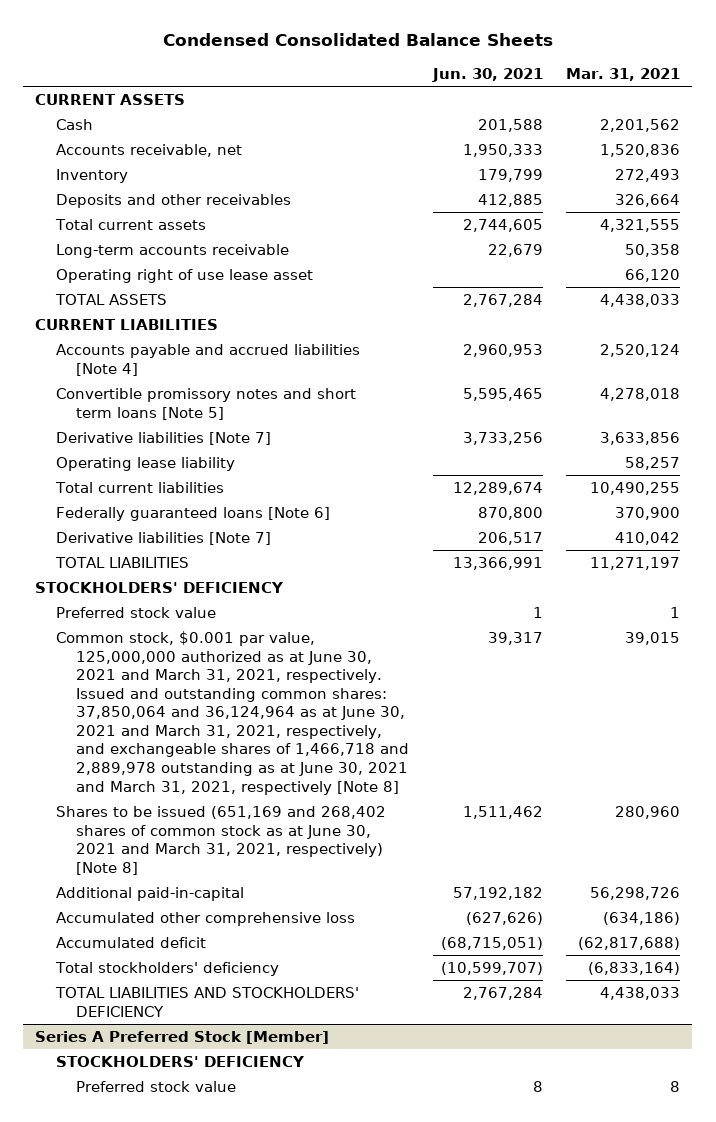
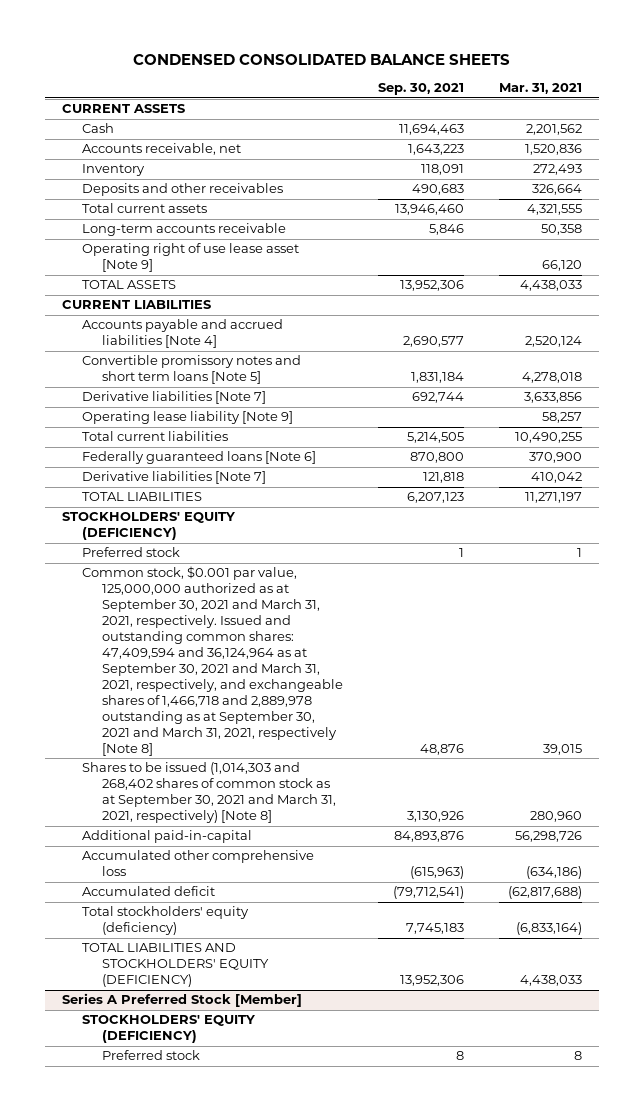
- Condensed Consolidated Balance Sheets
+ CONDENSED CONSOLIDATED BALANCE SHEETS
- | Jun. 30, 2021 | Mar. 31, 2021
+ | Sep. 30, 2021 | Mar. 31, 2021
- Operating right of use lease asset | | 66,120
+ Operating right of use lease asset [Note 9] | | 66,120
- Operating lease liability | | 58,257
+ Operating lease liability [Note 9] | | 58,257
- STOCKHOLDERS' DEFICIENCY
- Preferred stock value | 1 | 1
- Common stock, $0.001 par value, 125,000,000 authorized as at June 30, 2021 and March 31, 2021, respectively. Issued and outstanding common shares: 37,850,064 and 36,124,964 as at June 30, 2021 and March 31, 2021, respectively, and exchangeable shares of 1,466,718 and 2,889,978 outstanding as at June 30, 2021 and March 31, 2021, respectively [Note 8] | 39,317 | 39,015
- Shares to be issued (651,169 and 268,402 shares of common stock as at June 30, 2021 and March 31, 2021, respectively) [Note 8] | 1,511,462 | 280,960
+ STOCKHOLDERS' EQUITY (DEFICIENCY)
+ Preferred stock | 1 | 1
+ Common stock, $0.001 par value, 125,000,000 authorized as at September 30, 2021 and March 31, 2021, respectively. Issued and outstanding common shares: 47,409,594 and 36,124,964 as at September 30, 2021 and March 31, 2021, respectively, and exchangeable shares of 1,466,718 and 2,889,978 outstanding as at September 30, 2021 and March 31, 2021, respectively [Note 8] | 48,876 | 39,015
+ Shares to be issued (1,014,303 and 268,402 shares of common stock as at September 30, 2021 and March 31, 2021, respectively) [Note 8] | 3,130,926 | 280,960
- Total stockholders' deficiency | (10,599,707) | (6,833,164)
- TOTAL LIABILITIES AND STOCKHOLDERS' DEFICIENCY | 2,767,284 | 4,438,033
+ Total stockholders' equity (deficiency) | 7,745,183 | (6,833,164)
+ TOTAL LIABILITIES AND STOCKHOLDERS' EQUITY (DEFICIENCY) | 13,952,306 | 4,438,033
@ Series A Preferred Stock [Member]
- STOCKHOLDERS' DEFICIENCY
- Preferred stock value | 8 | 8
+ STOCKHOLDERS' EQUITY (DEFICIENCY)
+ Preferred stock | 8 | 8

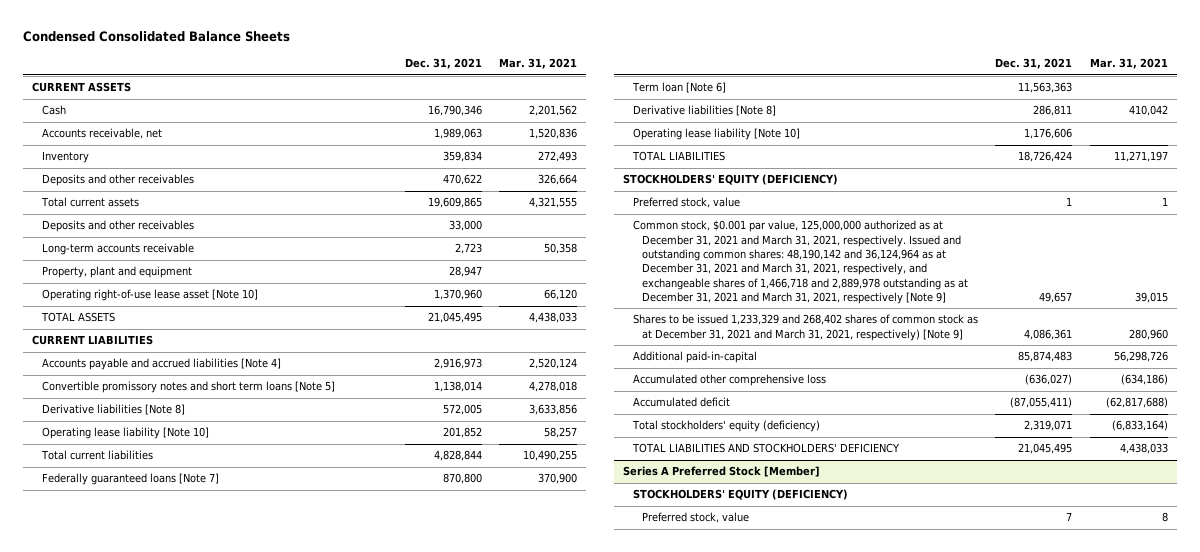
- CONDENSED CONSOLIDATED BALANCE SHEETS
+ Condensed Consolidated Balance Sheets
- | Sep. 30, 2021 | Mar. 31, 2021
+ | Dec. 31, 2021 | Mar. 31, 2021
+ Deposits and other receivables | 33,000 |
- Operating right of use lease asset [Note 9] | | 66,120
+ Property, plant and equipment | 28,947 |
+ Operating right-of-use lease asset [Note 10] | 1,370,960 | 66,120
- Derivative liabilities [Note 7] | 692,744 | 3,633,856
- Operating lease liability [Note 9] | | 58,257
+ Derivative liabilities [Note 8] | 572,005 | 3,633,856
+ Operating lease liability [Note 10] | 201,852 | 58,257
- Federally guaranteed loans [Note 6] | 870,800 | 370,900
- Derivative liabilities [Note 7] | 121,818 | 410,042
+ Federally guaranteed loans [Note 7] | 870,800 | 370,900
+ Term loan [Note 6] | 11,563,363 |
+ Derivative liabilities [Note 8] | 286,811 | 410,042
+ Operating lease liability [Note 10] | 1,176,606 |
- Preferred stock | 1 | 1
- Common stock, $0.001 par value, 125,000,000 authorized as at September 30, 2021 and March 31, 2021, respectively. Issued and outstanding common shares: 47,409,594 and 36,124,964 as at September 30, 2021 and March 31, 2021, respectively, and exchangeable shares of 1,466,718 and 2,889,978 outstanding as at September 30, 2021 and March 31, 2021, respectively [Note 8] | 48,876 | 39,015
- Shares to be issued (1,014,303 and 268,402 shares of common stock as at September 30, 2021 and March 31, 2021, respectively) [Note 8] | 3,130,926 | 280,960
+ Preferred stock, value | 1 | 1
+ Common stock, $0.001 par value, 125,000,000 authorized as at December 31, 2021 and March 31, 2021, respectively. Issued and outstanding common shares: 48,190,142 and 36,124,964 as at December 31, 2021 and March 31, 2021, respectively, and exchangeable shares of 1,466,718 and 2,889,978 outstanding as at December 31, 2021 and March 31, 2021, respectively [Note 9] | 49,657 | 39,015
+ Shares to be issued 1,233,329 and 268,402 shares of common stock as at December 31, 2021 and March 31, 2021, respectively) [Note 9] | 4,086,361 | 280,960
- TOTAL LIABILITIES AND STOCKHOLDERS' EQUITY (DEFICIENCY) | 13,952,306 | 4,438,033
+ TOTAL LIABILITIES AND STOCKHOLDERS' DEFICIENCY | 21,045,495 | 4,438,033
@ Series A Preferred Stock [Member]
- Preferred stock | 8 | 8
+ Preferred stock, value | 7 | 8

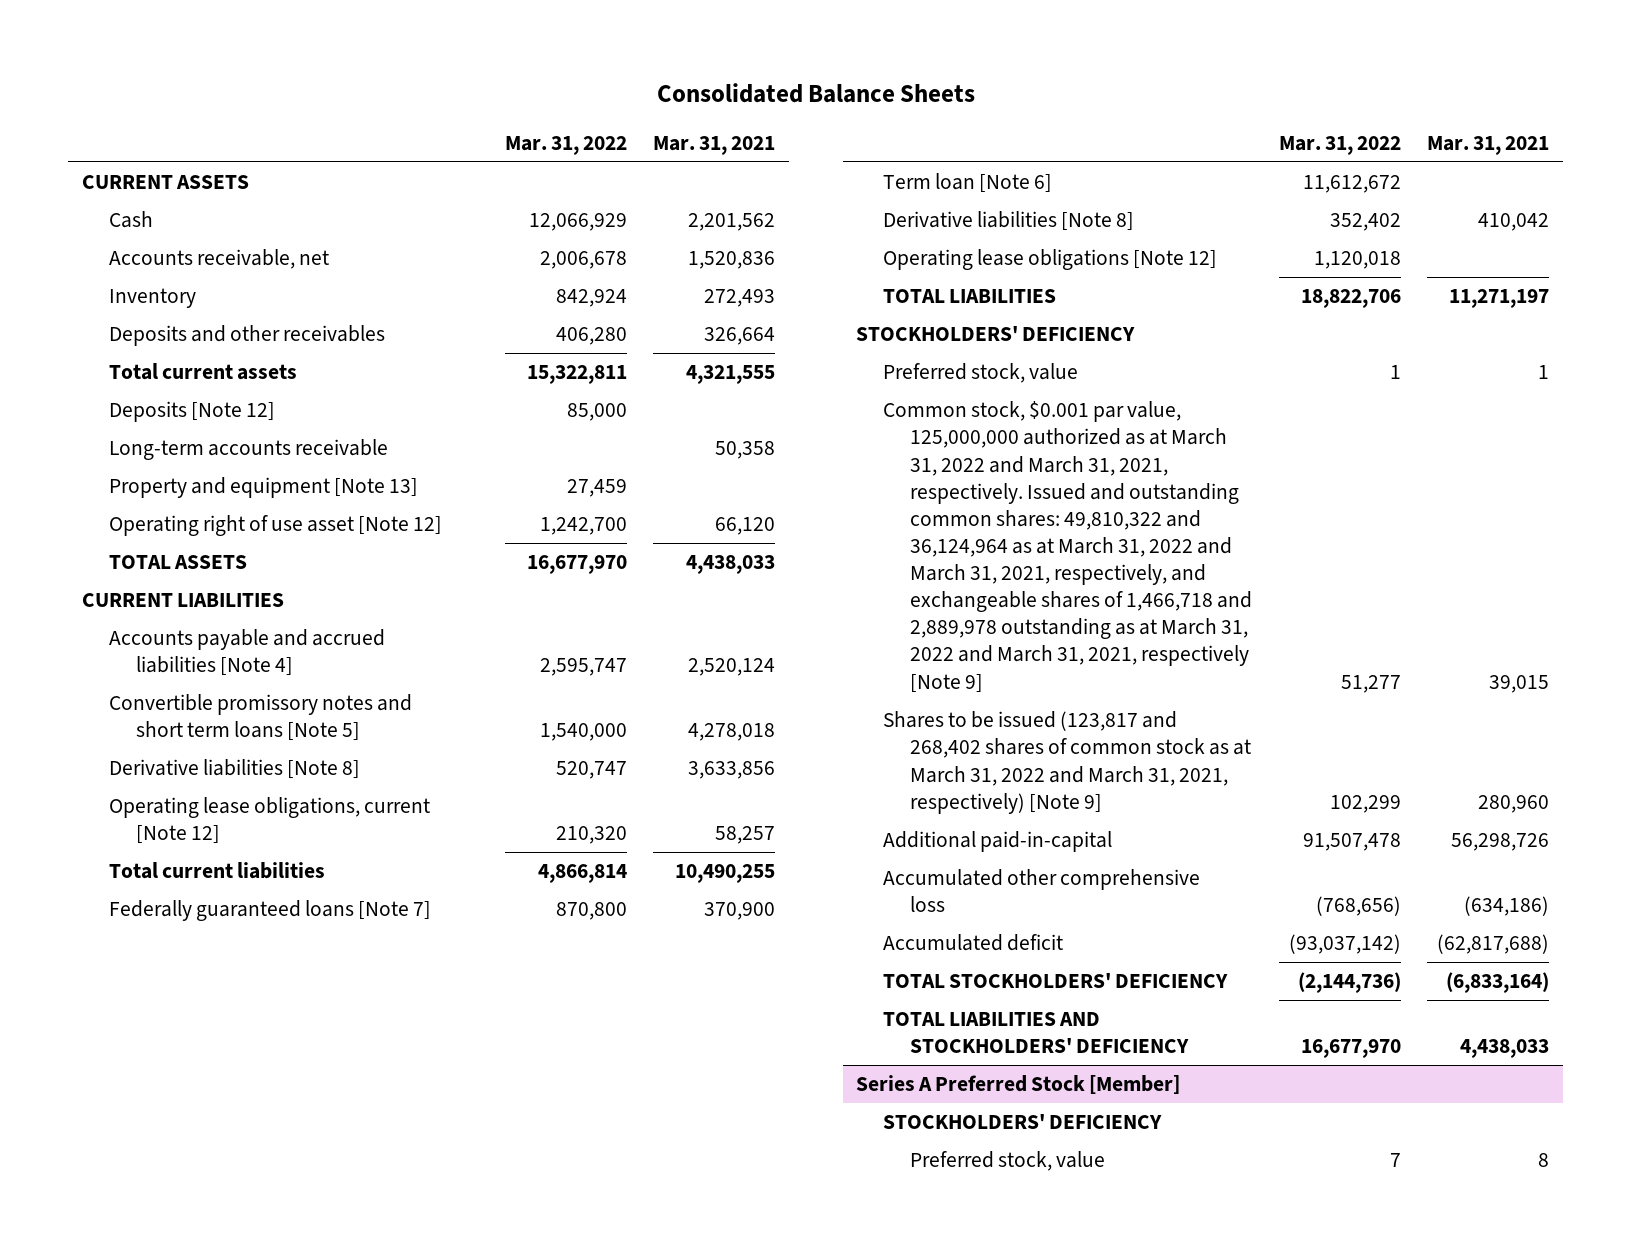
- Condensed Consolidated Balance Sheets
+ Consolidated Balance Sheets
- | Dec. 31, 2021 | Mar. 31, 2021
+ | Mar. 31, 2022 | Mar. 31, 2021
- Deposits and other receivables | 33,000 |
+ Deposits [Note 12] | 85,000 |
- Property, plant and equipment | 28,947 |
- Operating right-of-use lease asset [Note 10] | 1,370,960 | 66,120
+ Property and equipment [Note 13] | 27,459 |
+ Operating right of use asset [Note 12] | 1,242,700 | 66,120
- Operating lease liability [Note 10] | 201,852 | 58,257
+ Operating lease obligations, current [Note 12] | 210,320 | 58,257
- Operating lease liability [Note 10] | 1,176,606 |
+ Operating lease obligations [Note 12] | 1,120,018 |
- STOCKHOLDERS' EQUITY (DEFICIENCY)
+ STOCKHOLDERS' DEFICIENCY
- Common stock, $0.001 par value, 125,000,000 authorized as at December 31, 2021 and March 31, 2021, respectively. Issued and outstanding common shares: 48,190,142 and 36,124,964 as at December 31, 2021 and March 31, 2021, respectively, and exchangeable shares of 1,466,718 and 2,889,978 outstanding as at December 31, 2021 and March 31, 2021, respectively [Note 9] | 49,657 | 39,015
- Shares to be issued 1,233,329 and 268,402 shares of common stock as at December 31, 2021 and March 31, 2021, respectively) [Note 9] | 4,086,361 | 280,960
+ Common stock, $0.001 par value, 125,000,000 authorized as at March 31, 2022 and March 31, 2021, respectively. Issued and outstanding common shares: 49,810,322 and 36,124,964 as at March 31, 2022 and March 31, 2021, respectively, and exchangeable shares of 1,466,718 and 2,889,978 outstanding as at March 31, 2022 and March 31, 2021, respectively [Note 9] | 51,277 | 39,015
+ Shares to be issued (123,817 and 268,402 shares of common stock as at March 31, 2022 and March 31, 2021, respectively) [Note 9] | 102,299 | 280,960
- Total stockholders' equity (deficiency) | 2,319,071 | (6,833,164)
+ TOTAL STOCKHOLDERS' DEFICIENCY | (2,144,736) | (6,833,164)
@ Series A Preferred Stock [Member]
- STOCKHOLDERS' EQUITY (DEFICIENCY)
+ STOCKHOLDERS' DEFICIENCY

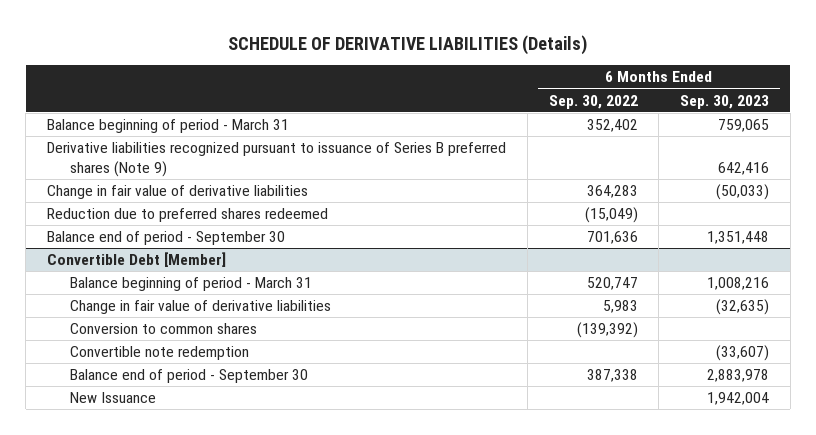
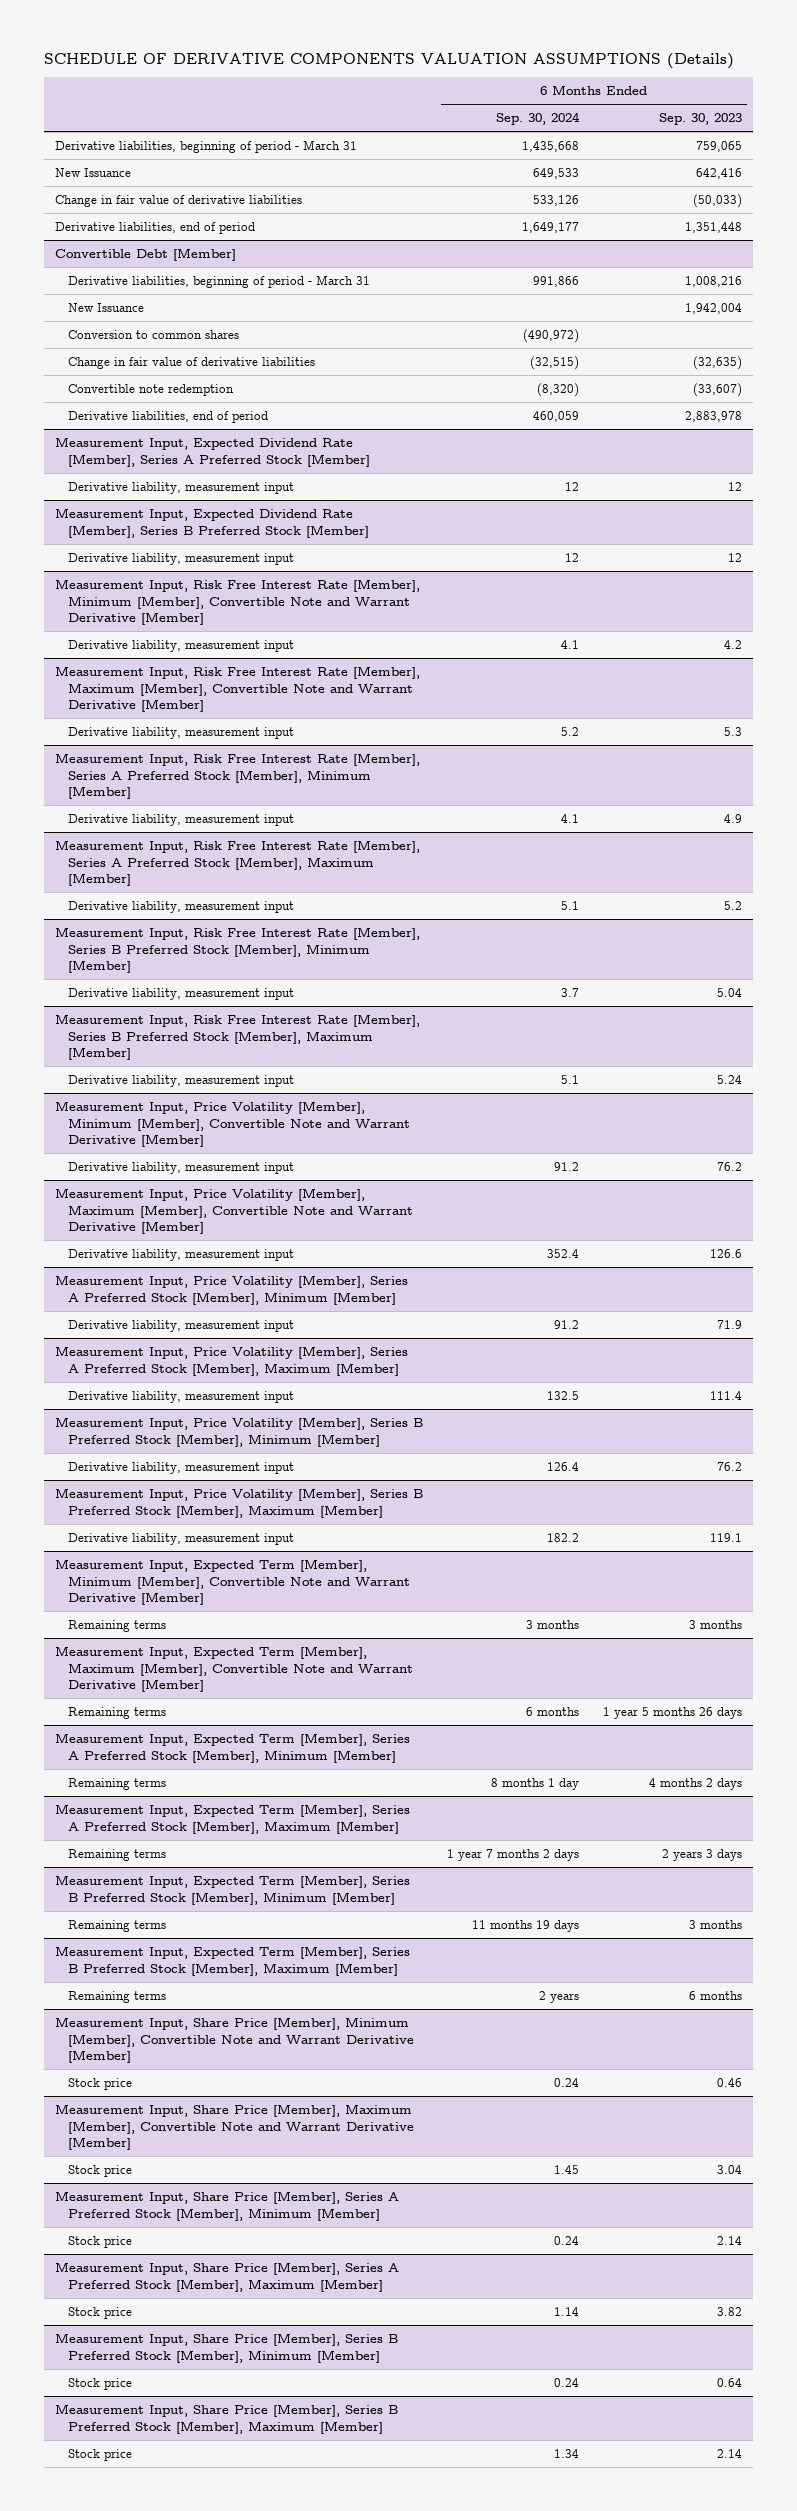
- SCHEDULE OF DERIVATIVE LIABILITIES (Details)
+ SCHEDULE OF DERIVATIVE COMPONENTS VALUATION ASSUMPTIONS (Details)
- | 6 Months Ended Sep. 30, 2022 | 6 Months Ended Sep. 30, 2023
+ | 6 Months Ended Sep. 30, 2024 | 6 Months Ended Sep. 30, 2023
- Balance beginning of period - March 31 | 352,402 | 759,065
- Derivative liabilities recognized pursuant to issuance of Series B preferred shares (Note 9) | | 642,416
+ Derivative liabilities, beginning of period - March 31 | 1,435,668 | 759,065
+ New Issuance | 649,533 | 642,416
- Reduction due to preferred shares redeemed | (15,049) |
- Balance end of period - September 30 | 701,636 | 1,351,448
+ Derivative liabilities, end of period | 1,649,177 | 1,351,448
@ Convertible Debt [Member]
- Balance beginning of period - March 31 | 520,747 | 1,008,216
+ Derivative liabilities, beginning of period - March 31 | 991,866 | 1,008,216
moved up: New Issuance | | 1,942,004
moved down: Change in fair value of derivative liabilities | (32,515) | (32,635)
- Balance end of period - September 30 | 387,338 | 2,883,978
+ Derivative liabilities, end of period | 460,059 | 2,883,978
+ Measurement Input, Expected Dividend Rate [Member], Series A Preferred Stock [Member]
+ Derivative liability, measurement input | 12 | 12
+ Measurement Input, Expected Dividend Rate [Member], Series B Preferred Stock [Member]
+ Derivative liability, measurement input | 12 | 12
+ Measurement Input, Risk Free Interest Rate [Member], Minimum [Member], Convertible Note and Warrant Derivative [Member]
+ Derivative liability, measurement input | 4.1 | 4.2
+ Measurement Input, Risk Free Interest Rate [Member], Maximum [Member], Convertible Note and Warrant Derivative [Member]
+ Derivative liability, measurement input | 5.2 | 5.3
+ Measurement Input, Risk Free Interest Rate [Member], Series A Preferred Stock [Member], Minimum [Member]
+ Derivative liability, measurement input | 4.1 | 4.9
+ Measurement Input, Risk Free Interest Rate [Member], Series A Preferred Stock [Member], Maximum [Member]
+ Derivative liability, measurement input | 5.1 | 5.2
+ Measurement Input, Risk Free Interest Rate [Member], Series B Preferred Stock [Member], Minimum [Member]
+ Derivative liability, measurement input | 3.7 | 5.04
+ Measurement Input, Risk Free Interest Rate [Member], Series B Preferred Stock [Member], Maximum [Member]
+ Derivative liability, measurement input | 5.1 | 5.24
+ Measurement Input, Price Volatility [Member], Minimum [Member], Convertible Note and Warrant Derivative [Member]
+ Derivative liability, measurement input | 91.2 | 76.2
+ Measurement Input, Price Volatility [Member], Maximum [Member], Convertible Note and Warrant Derivative [Member]
+ Derivative liability, measurement input | 352.4 | 126.6
+ Measurement Input, Price Volatility [Member], Series A Preferred Stock [Member], Minimum [Member]
+ Derivative liability, measurement input | 91.2 | 71.9
+ Measurement Input, Price Volatility [Member], Series A Preferred Stock [Member], Maximum [Member]
+ Derivative liability, measurement input | 132.5 | 111.4
+ Measurement Input, Price Volatility [Member], Series B Preferred Stock [Member], Minimum [Member]
+ Derivative liability, measurement input | 126.4 | 76.2
+ Measurement Input, Price Volatility [Member], Series B Preferred Stock [Member], Maximum [Member]
+ Derivative liability, measurement input | 182.2 | 119.1
+ Measurement Input, Expected Term [Member], Minimum [Member], Convertible Note and Warrant Derivative [Member]
+ Remaining terms | 3 months | 3 months
+ Measurement Input, Expected Term [Member], Maximum [Member], Convertible Note and Warrant Derivative [Member]
+ Remaining terms | 6 months | 1 year 5 months 26 days
+ Measurement Input, Expected Term [Member], Series A Preferred Stock [Member], Minimum [Member]
+ Remaining terms | 8 months 1 day | 4 months 2 days
+ Measurement Input, Expected Term [Member], Series A Preferred Stock [Member], Maximum [Member]
+ Remaining terms | 1 year 7 months 2 days | 2 years 3 days
+ Measurement Input, Expected Term [Member], Series B Preferred Stock [Member], Minimum [Member]
+ Remaining terms | 11 months 19 days | 3 months
+ Measurement Input, Expected Term [Member], Series B Preferred Stock [Member], Maximum [Member]
+ Remaining terms | 2 years | 6 months
+ Measurement Input, Share Price [Member], Minimum [Member], Convertible Note and Warrant Derivative [Member]
+ Stock price | 0.24 | 0.46
+ Measurement Input, Share Price [Member], Maximum [Member], Convertible Note and Warrant Derivative [Member]
+ Stock price | 1.45 | 3.04
+ Measurement Input, Share Price [Member], Series A Preferred Stock [Member], Minimum [Member]
+ Stock price | 0.24 | 2.14
+ Measurement Input, Share Price [Member], Series A Preferred Stock [Member], Maximum [Member]
+ Stock price | 1.14 | 3.82
+ Measurement Input, Share Price [Member], Series B Preferred Stock [Member], Minimum [Member]
+ Stock price | 0.24 | 0.64
+ Measurement Input, Share Price [Member], Series B Preferred Stock [Member], Maximum [Member]
+ Stock price | 1.34 | 2.14

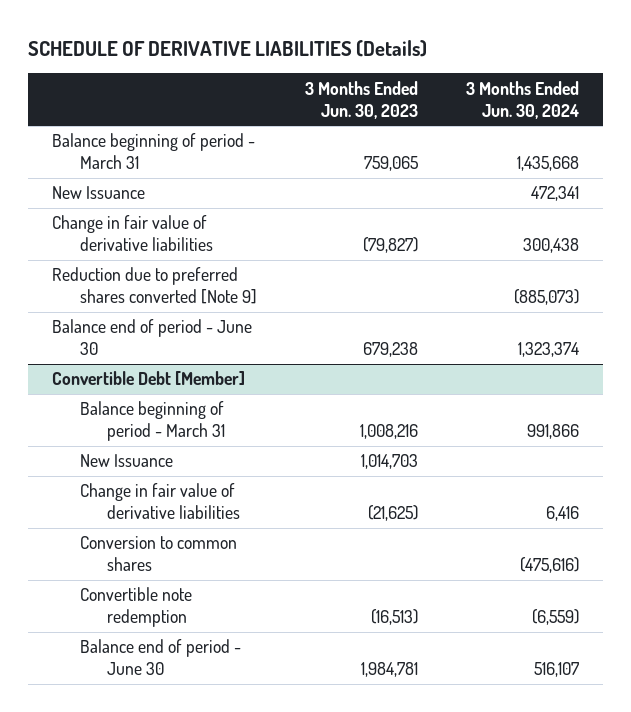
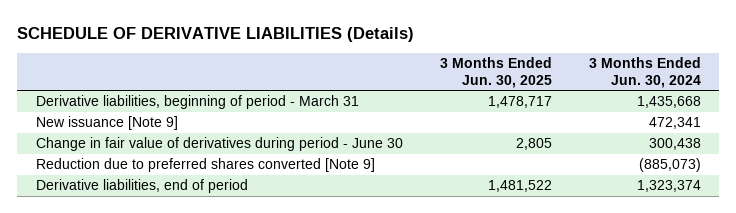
- | 3 Months Ended Jun. 30, 2023 | 3 Months Ended Jun. 30, 2024
+ | 3 Months Ended Jun. 30, 2025 | 3 Months Ended Jun. 30, 2024
- Balance beginning of period - March 31 | 759,065 | 1,435,668
- New Issuance | | 472,341
- Change in fair value of derivative liabilities | (79,827) | 300,438
+ Derivative liabilities, beginning of period - March 31 | 1,478,717 | 1,435,668
+ New issuance [Note 9] | | 472,341
+ Change in fair value of derivatives during period - June 30 | 2,805 | 300,438
- Balance end of period - June 30 | 679,238 | 1,323,374
- Convertible Debt [Member]
- Balance beginning of period - March 31 | 1,008,216 | 991,866
- New Issuance | 1,014,703 |
- Change in fair value of derivative liabilities | (21,625) | 6,416
- Conversion to common shares | | (475,616)
- Convertible note redemption | (16,513) | (6,559)
- Balance end of period - June 30 | 1,984,781 | 516,107
+ Derivative liabilities, end of period | 1,481,522 | 1,323,374

